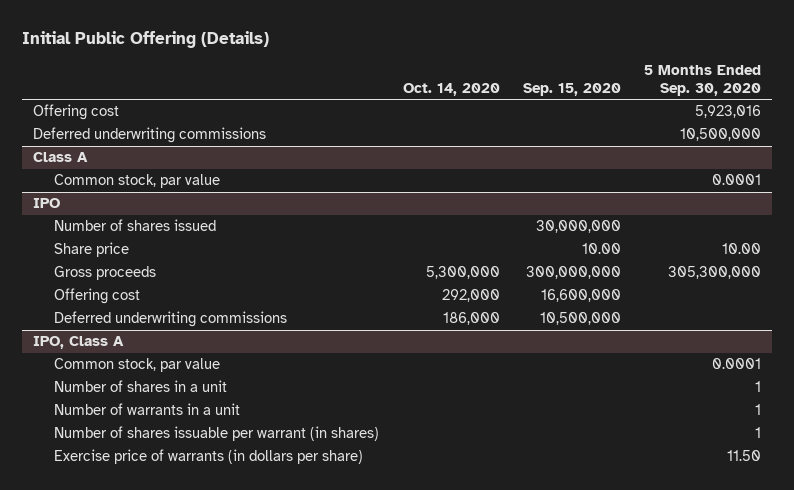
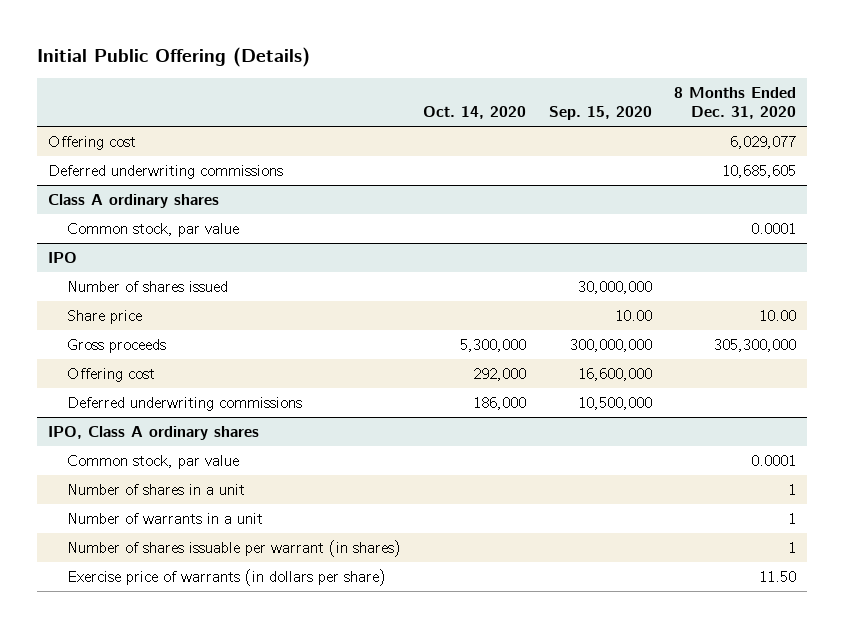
- | Oct. 14, 2020 | Sep. 15, 2020 | 5 Months Ended Sep. 30, 2020
+ | Oct. 14, 2020 | Sep. 15, 2020 | 8 Months Ended Dec. 31, 2020
- Class A
+ Class A ordinary shares
- IPO, Class A
+ IPO, Class A ordinary shares

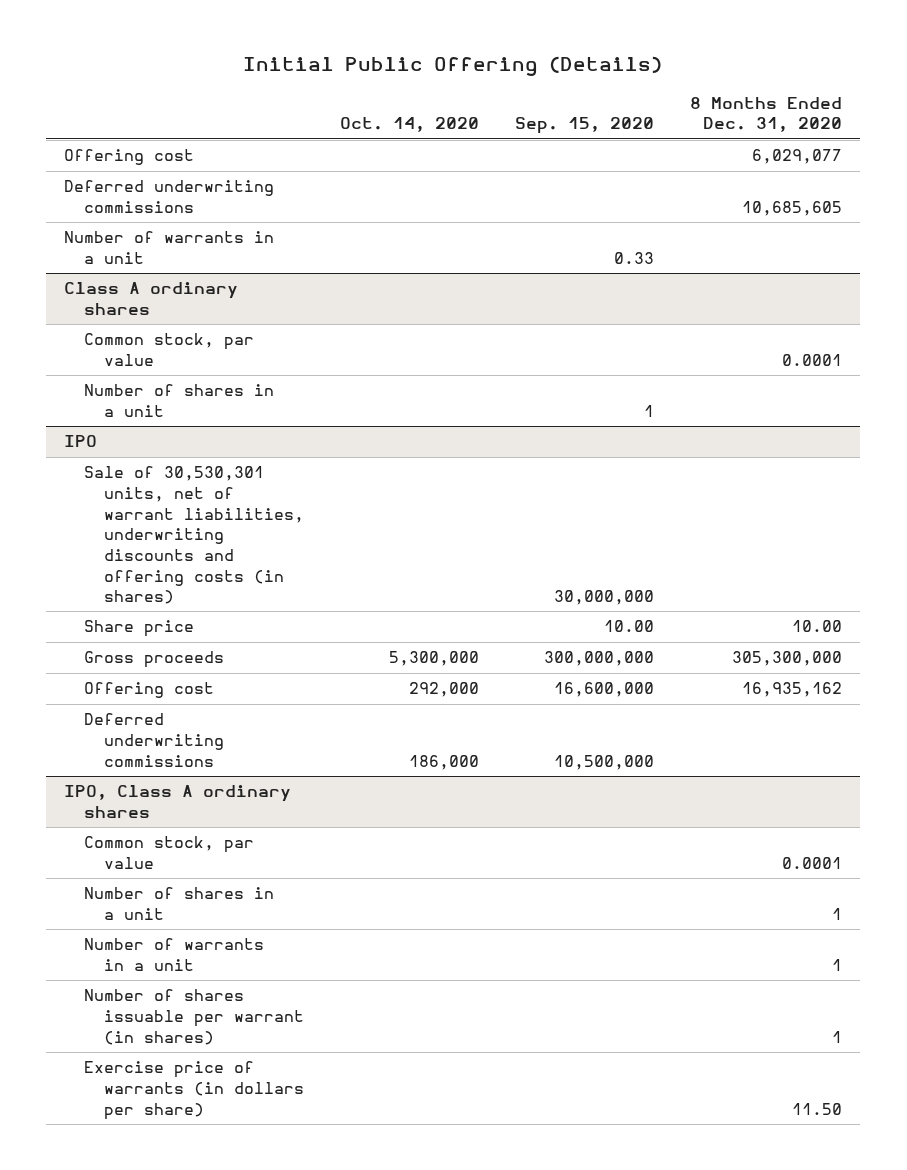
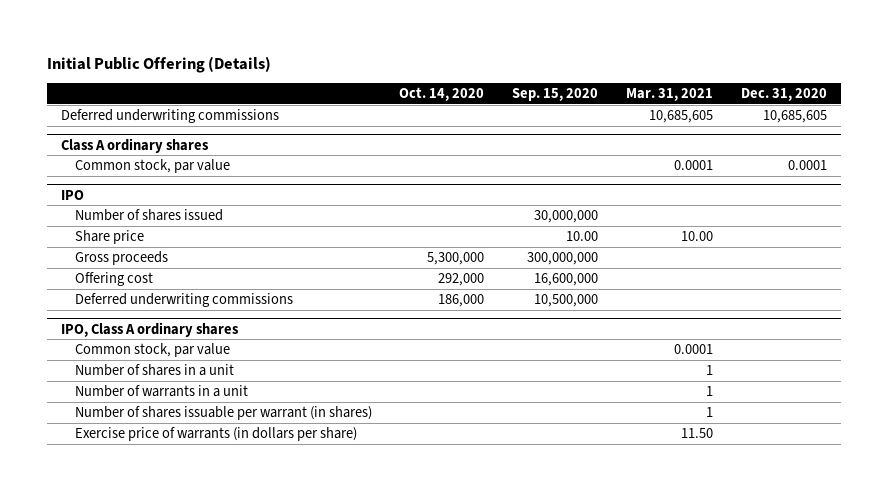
- | Oct. 14, 2020 | Sep. 15, 2020 | 8 Months Ended Dec. 31, 2020
+ | Oct. 14, 2020 | Sep. 15, 2020 | Mar. 31, 2021 | Dec. 31, 2020
- Offering cost | | | 6,029,077
- Number of warrants in a unit | | 0.33 |
@ Class A ordinary shares
- Number of shares in a unit | | 1 |
@ IPO
- Sale of 30,530,301 units, net of warrant liabilities, underwriting discounts and offering costs (in shares) | | 30,000,000 |
+ Number of shares issued | | 30,000,000 | |

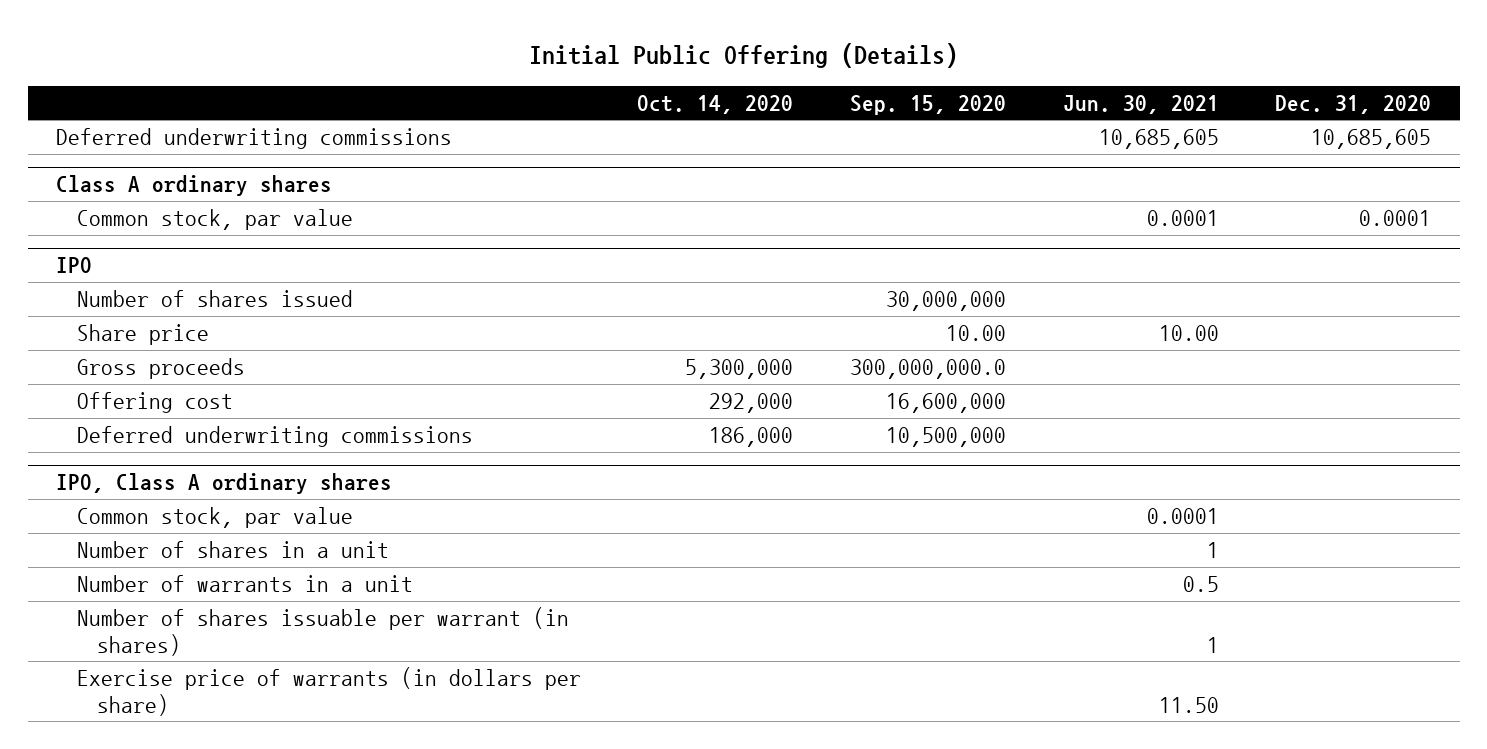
- | Oct. 14, 2020 | Sep. 15, 2020 | Mar. 31, 2021 | Dec. 31, 2020
+ | Oct. 14, 2020 | Sep. 15, 2020 | Jun. 30, 2021 | Dec. 31, 2020
@ IPO
- Gross proceeds | 5,300,000 | 300,000,000 | |
+ Gross proceeds | 5,300,000 | 300,000,000.0 | |

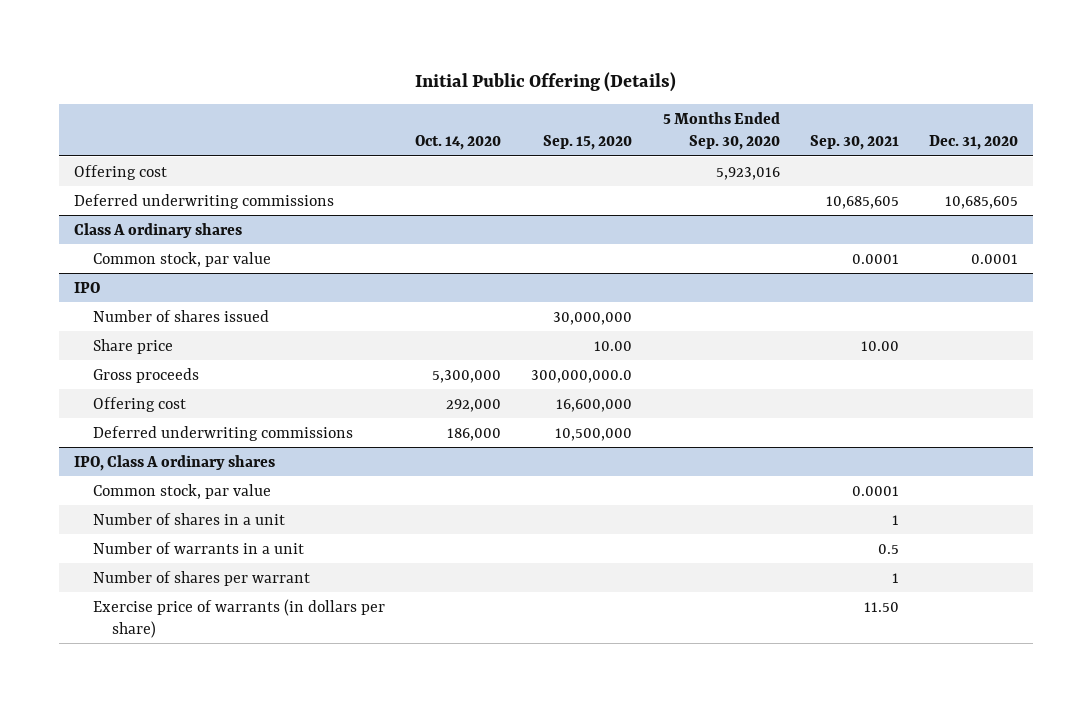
- | Oct. 14, 2020 | Sep. 15, 2020 | Jun. 30, 2021 | Dec. 31, 2020
+ | Oct. 14, 2020 | Sep. 15, 2020 | 5 Months Ended Sep. 30, 2020 | Sep. 30, 2021 | Dec. 31, 2020
+ Offering cost | | | 5,923,016 | |
@ IPO, Class A ordinary shares
- Number of shares issuable per warrant (in shares) | | | 1 |
+ Number of shares per warrant | | | | 1 |

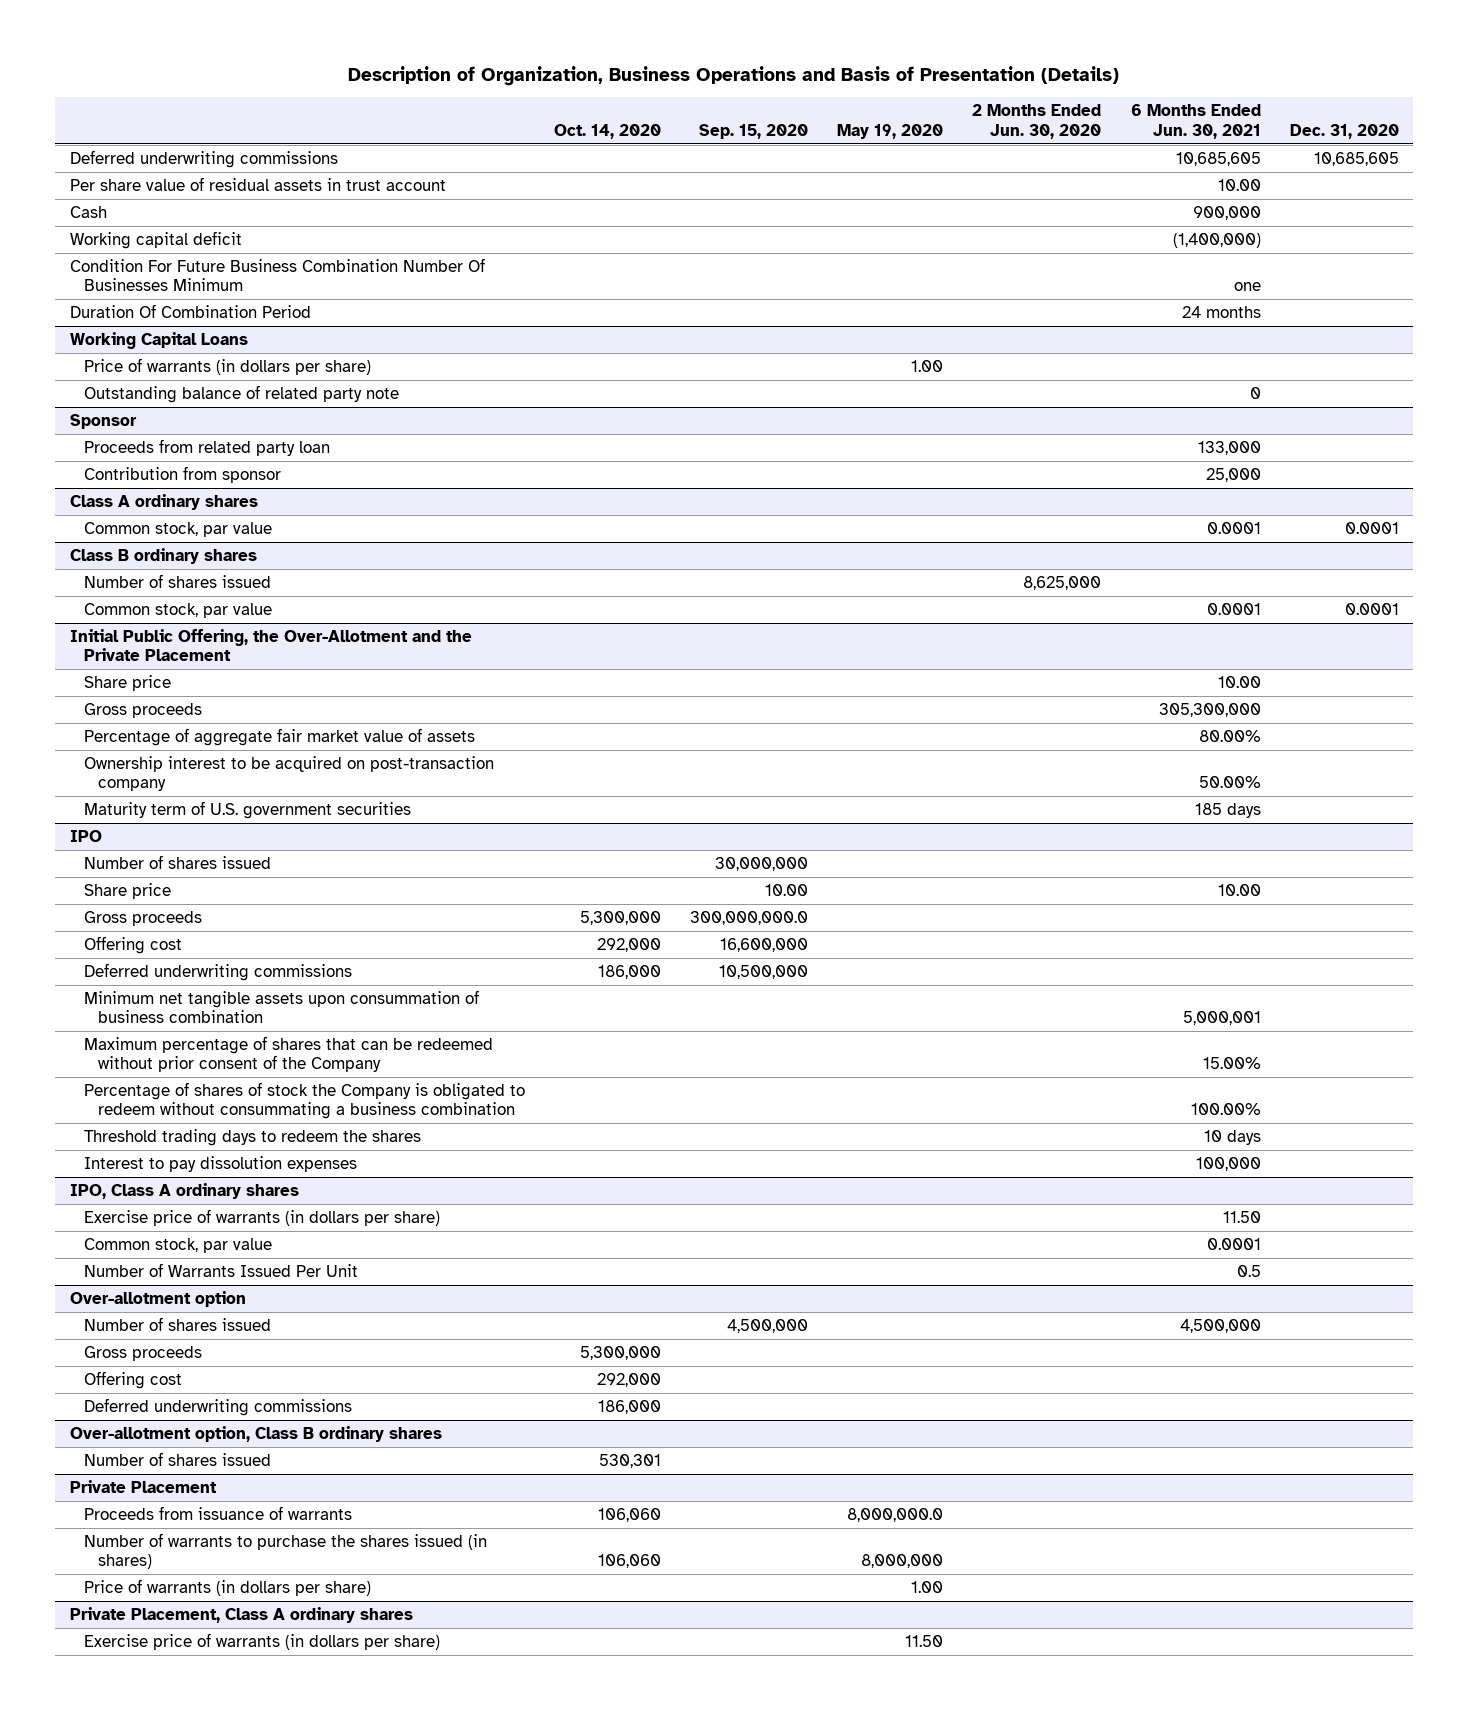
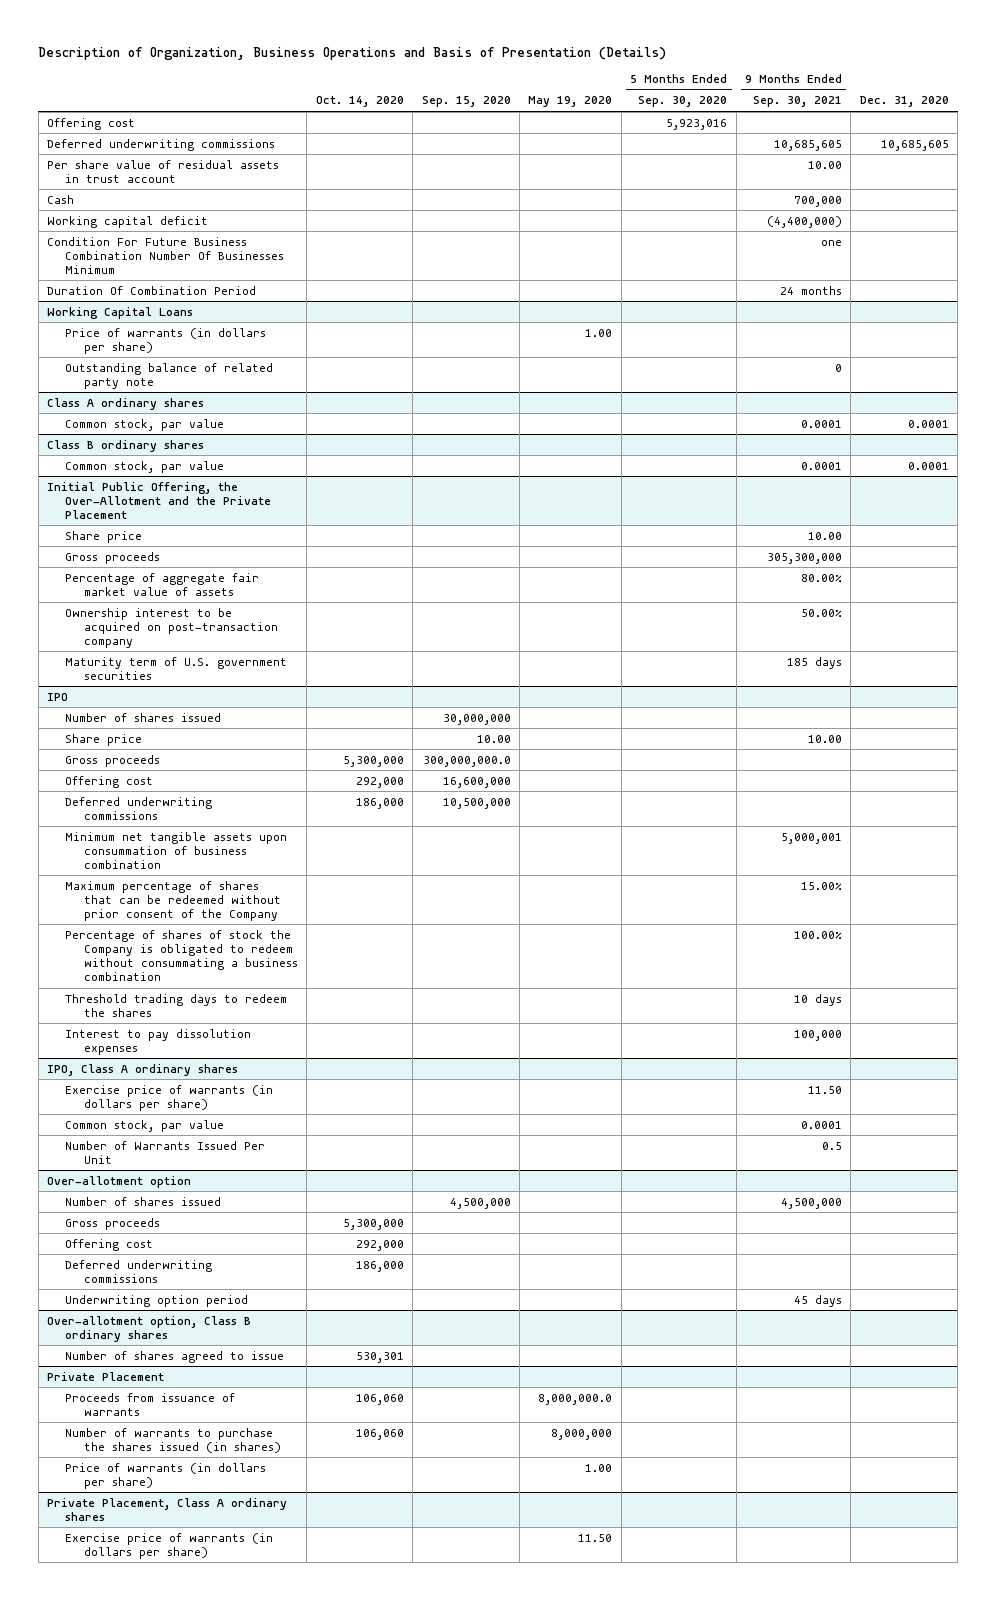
- | Oct. 14, 2020 | Sep. 15, 2020 | May 19, 2020 | 2 Months Ended Jun. 30, 2020 | 6 Months Ended Jun. 30, 2021 | Dec. 31, 2020
+ | Oct. 14, 2020 | Sep. 15, 2020 | May 19, 2020 | 5 Months Ended Sep. 30, 2020 | 9 Months Ended Sep. 30, 2021 | Dec. 31, 2020
+ Offering cost | | | | 5,923,016 | |
- Sponsor
- Proceeds from related party loan | | | | | 133,000 |
- Contribution from sponsor | | | | | 25,000 |
@ Class B ordinary shares
- Number of shares issued | | | | 8,625,000 | |
@ Over-allotment option
+ Underwriting option period | | | | | 45 days |
@ Over-allotment option, Class B ordinary shares
- Number of shares issued | 530,301 | | | | |
+ Number of shares agreed to issue | 530,301 | | | | |

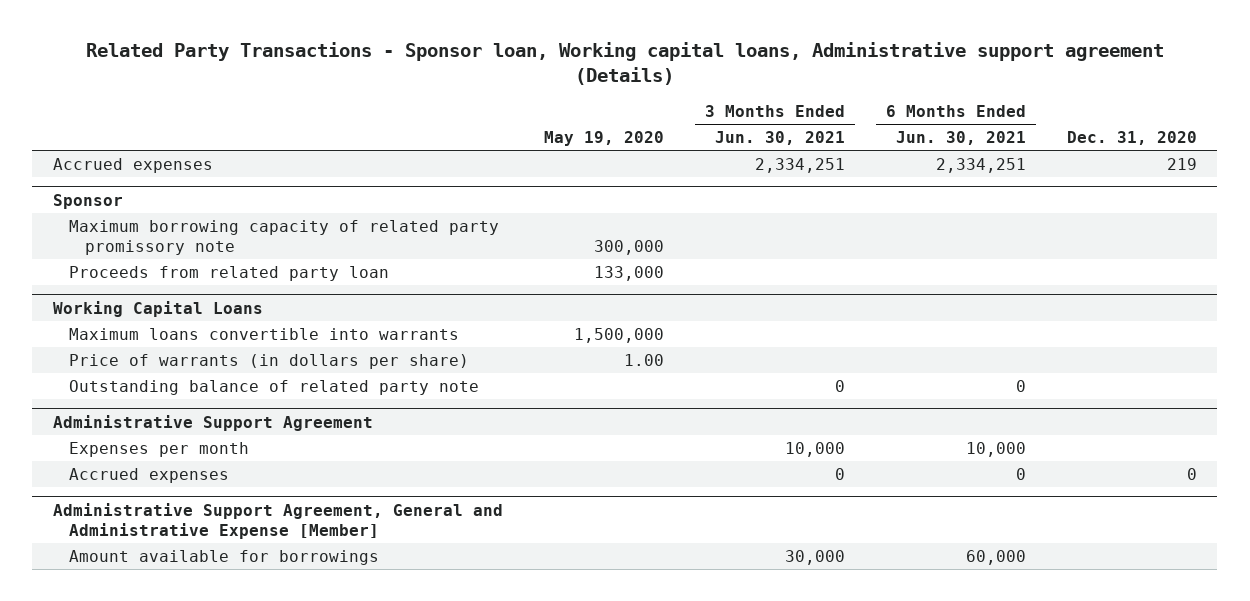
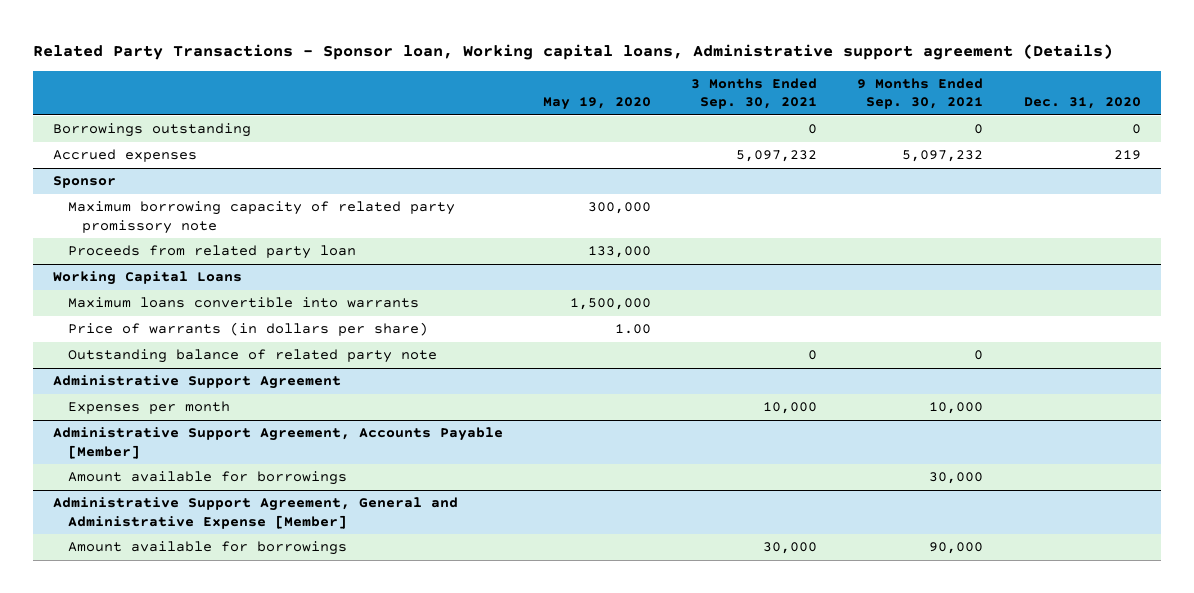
- | May 19, 2020 | 3 Months Ended Jun. 30, 2021 | 6 Months Ended Jun. 30, 2021 | Dec. 31, 2020
+ | May 19, 2020 | 3 Months Ended Sep. 30, 2021 | 9 Months Ended Sep. 30, 2021 | Dec. 31, 2020
+ Borrowings outstanding | | 0 | 0 | 0
@ Administrative Support Agreement
- Accrued expenses | | 0 | 0 | 0
+ Administrative Support Agreement, Accounts Payable [Member]
+ Amount available for borrowings | | | 30,000 |

